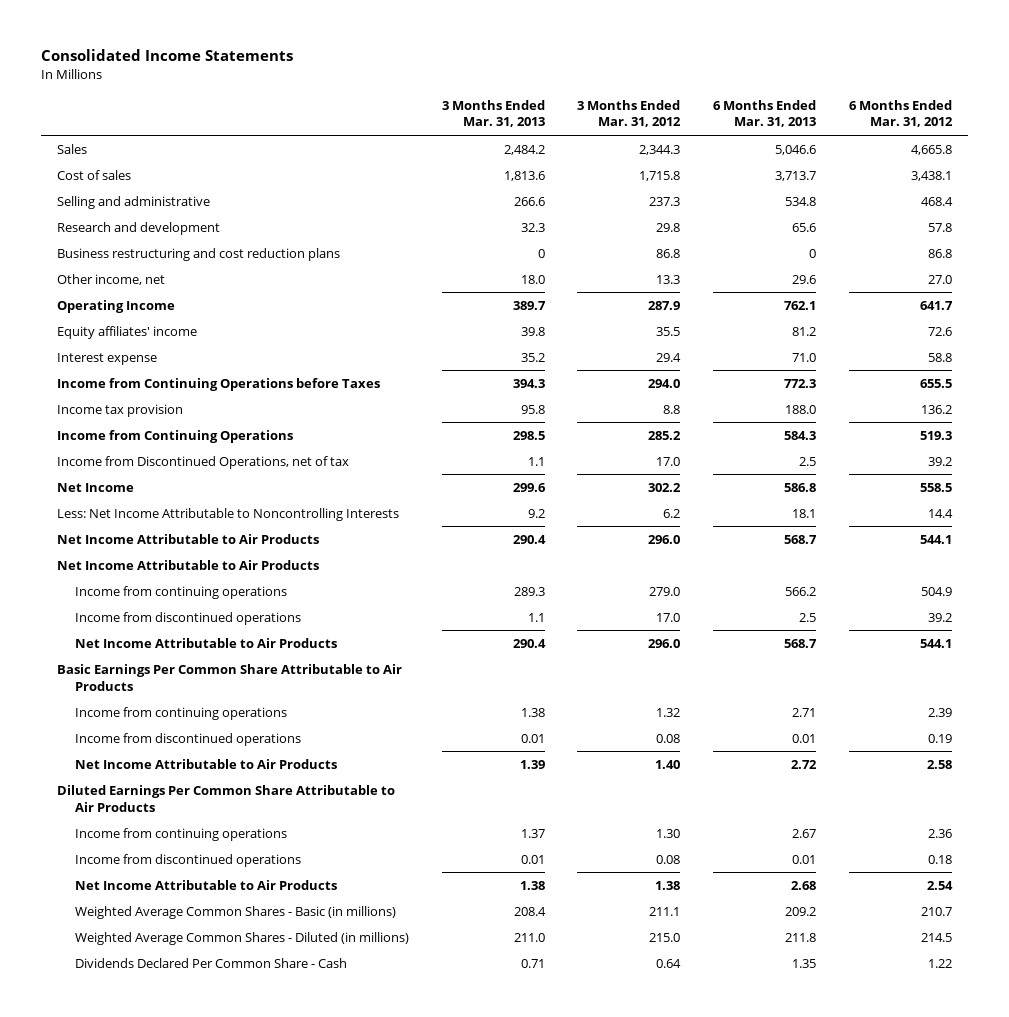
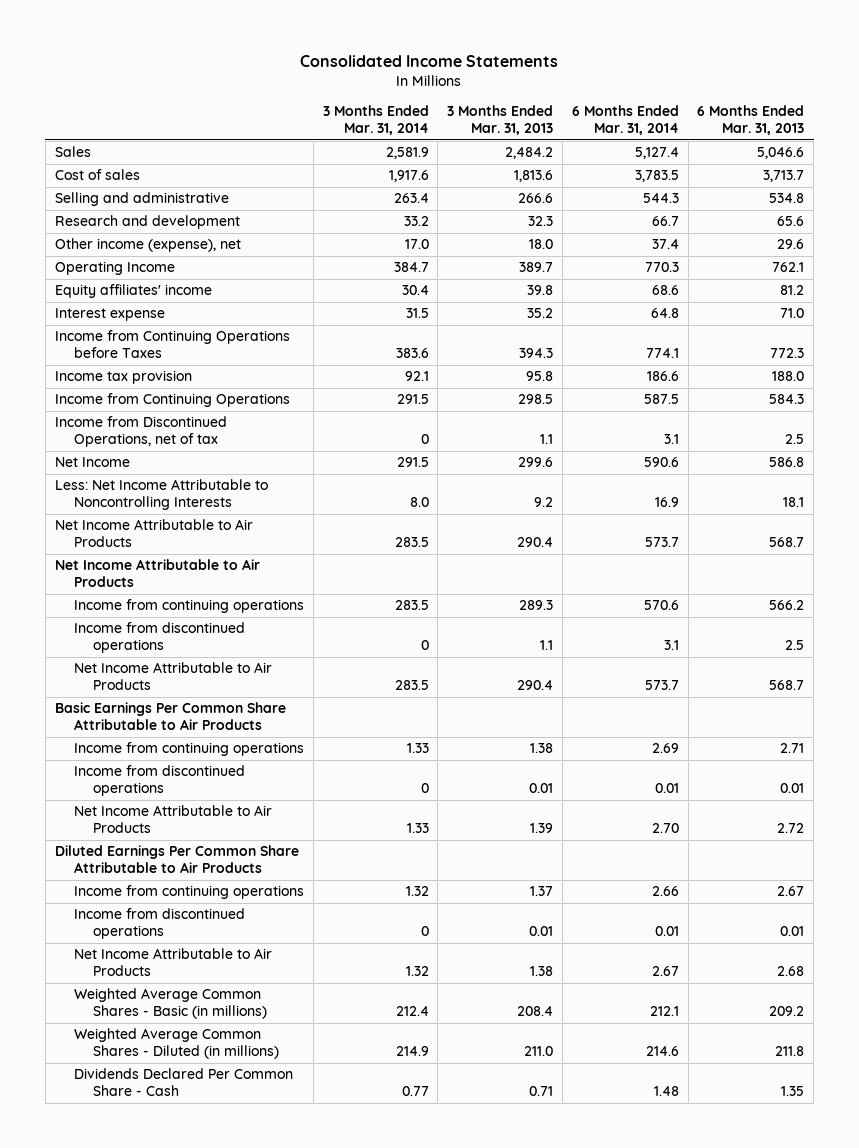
- | 3 Months Ended Mar. 31, 2013 | 3 Months Ended Mar. 31, 2012 | 6 Months Ended Mar. 31, 2013 | 6 Months Ended Mar. 31, 2012
+ | 3 Months Ended Mar. 31, 2014 | 3 Months Ended Mar. 31, 2013 | 6 Months Ended Mar. 31, 2014 | 6 Months Ended Mar. 31, 2013
- Business restructuring and cost reduction plans | 0 | 86.8 | 0 | 86.8
- Other income, net | 18.0 | 13.3 | 29.6 | 27.0
+ Other income (expense), net | 17.0 | 18.0 | 37.4 | 29.6

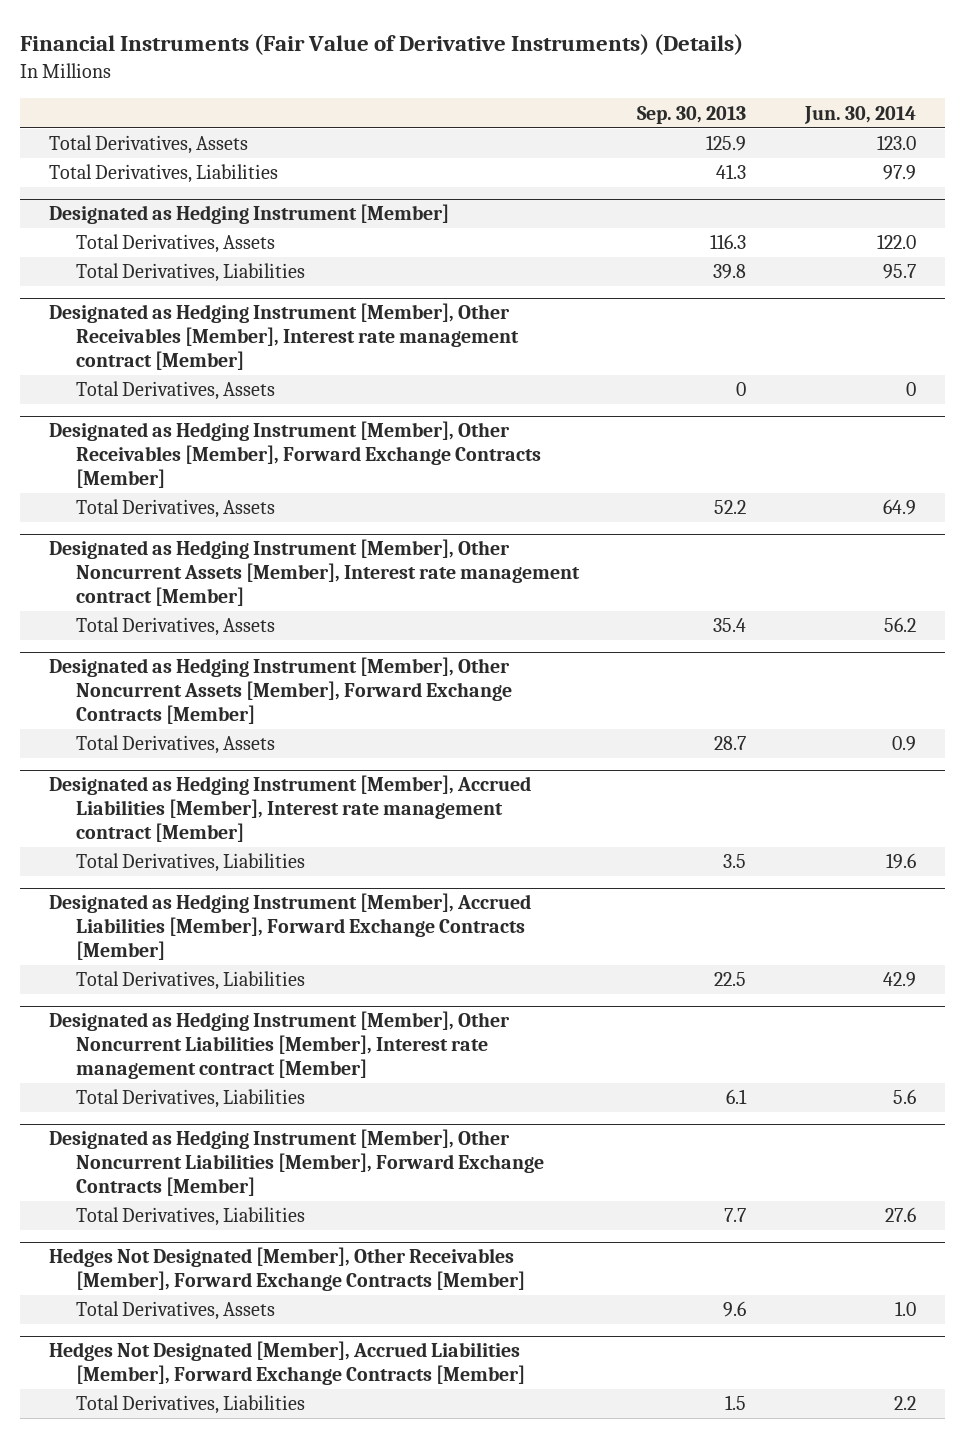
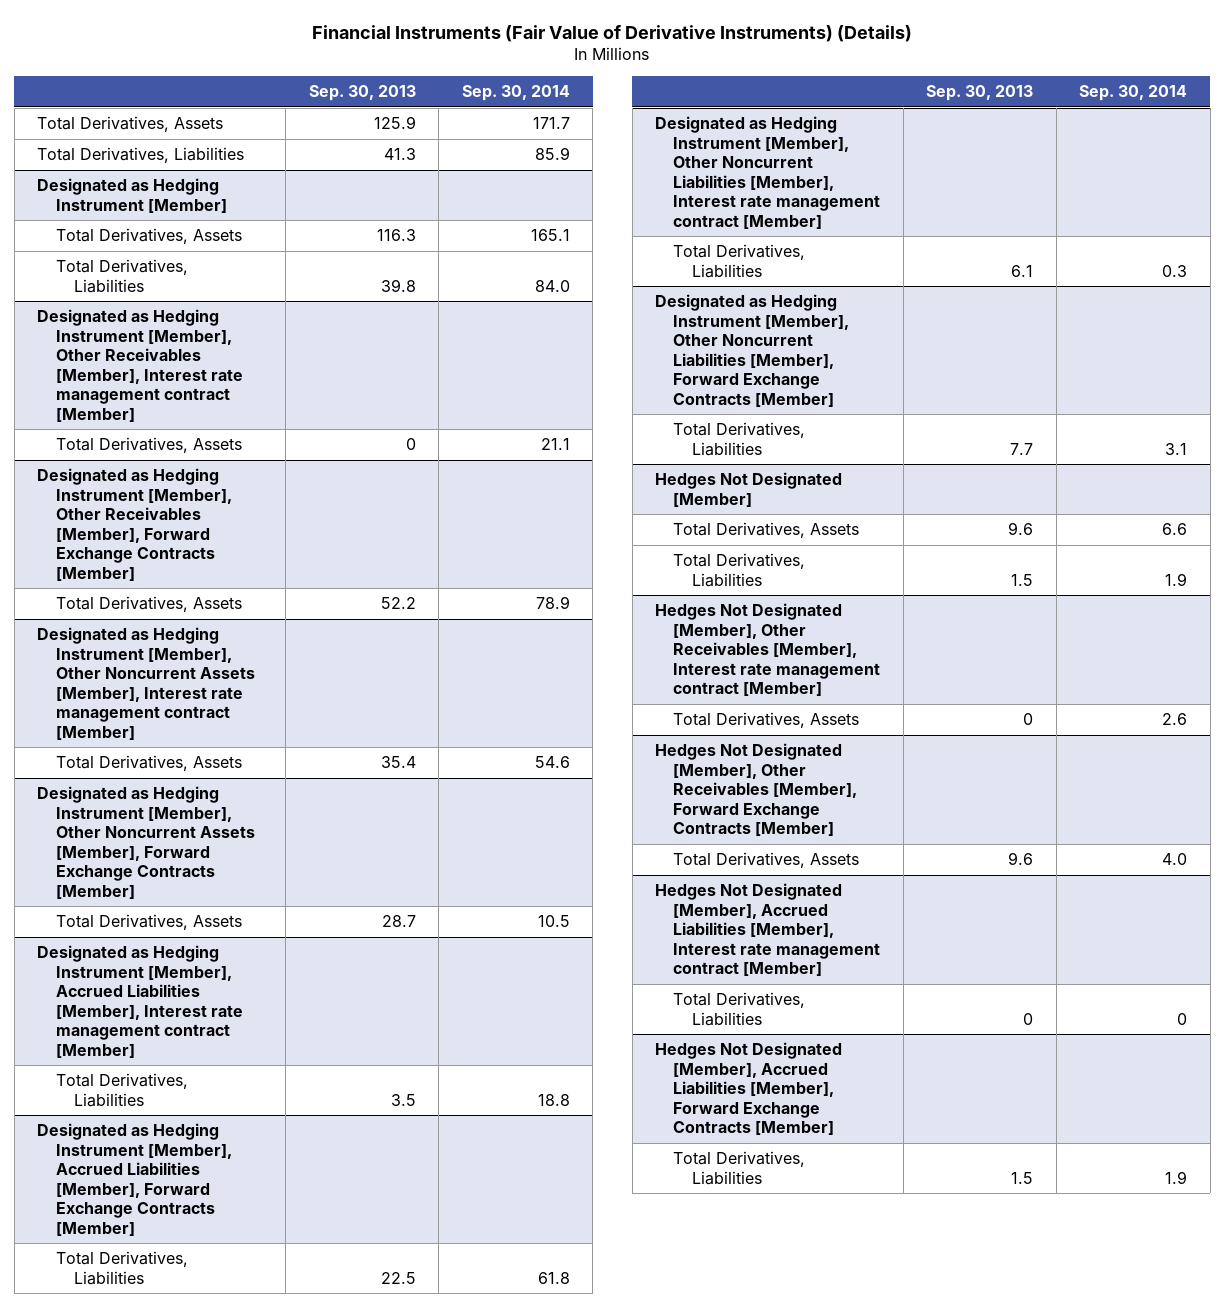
- | Sep. 30, 2013 | Jun. 30, 2014
+ | Sep. 30, 2013 | Sep. 30, 2014
+ Hedges Not Designated [Member]
+ Total Derivatives, Assets | 9.6 | 6.6
+ Total Derivatives, Liabilities | 1.5 | 1.9
+ Hedges Not Designated [Member], Other Receivables [Member], Interest rate management contract [Member]
+ Total Derivatives, Assets | 0 | 2.6
+ Hedges Not Designated [Member], Accrued Liabilities [Member], Interest rate management contract [Member]
+ Total Derivatives, Liabilities | 0 | 0

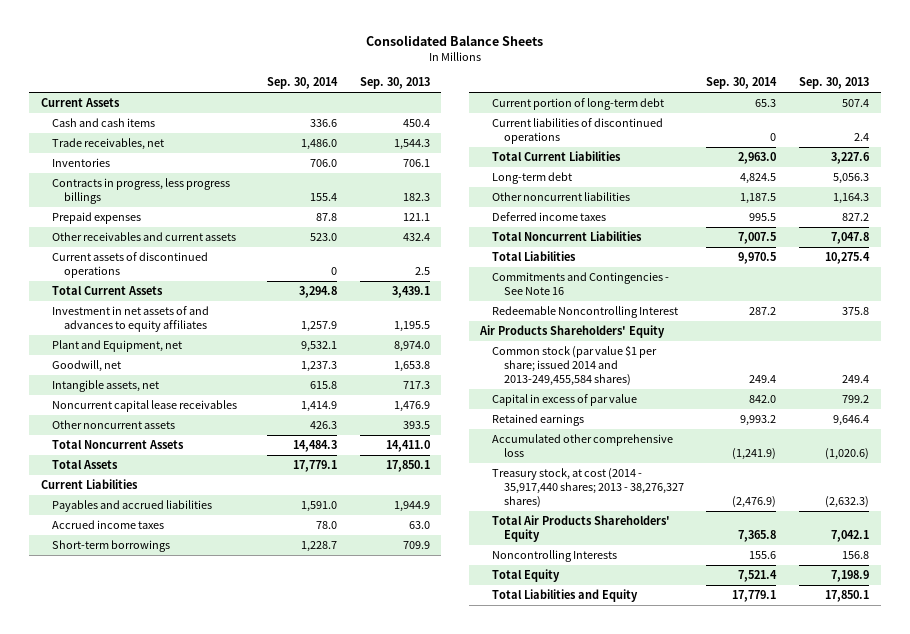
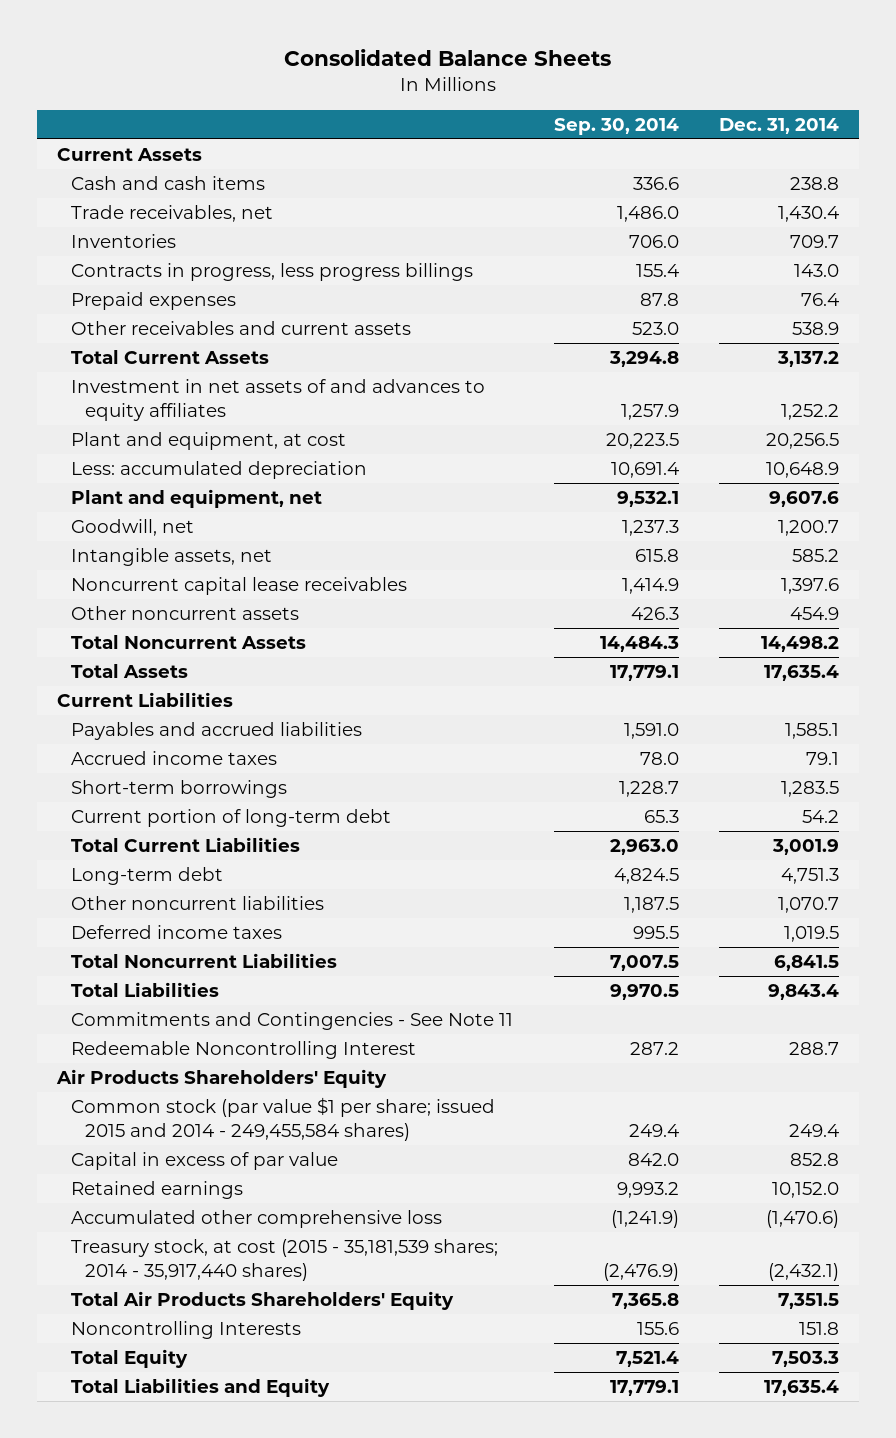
- | Sep. 30, 2014 | Sep. 30, 2013
+ | Sep. 30, 2014 | Dec. 31, 2014
- Current assets of discontinued operations | 0 | 2.5
- Plant and Equipment, net | 9,532.1 | 8,974.0
+ Plant and equipment, at cost | 20,223.5 | 20,256.5
+ Less: accumulated depreciation | 10,691.4 | 10,648.9
+ Plant and equipment, net | 9,532.1 | 9,607.6
- Current liabilities of discontinued operations | 0 | 2.4
- Commitments and Contingencies - See Note 16
+ Commitments and Contingencies - See Note 11
- Common stock (par value $1 per share; issued 2014 and 2013-249,455,584 shares) | 249.4 | 249.4
+ Common stock (par value $1 per share; issued 2015 and 2014 - 249,455,584 shares) | 249.4 | 249.4
- Treasury stock, at cost (2014 - 35,917,440 shares; 2013 - 38,276,327 shares) | (2,476.9) | (2,632.3)
+ Treasury stock, at cost (2015 - 35,181,539 shares; 2014 - 35,917,440 shares) | (2,476.9) | (2,432.1)

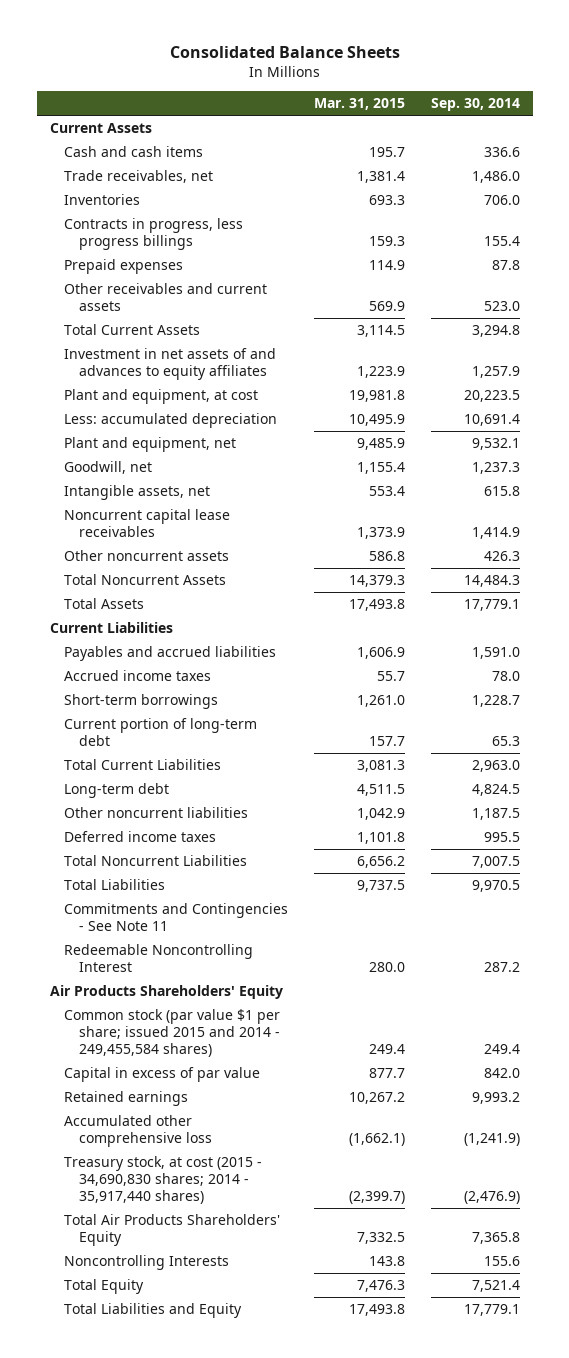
- | Sep. 30, 2014 | Dec. 31, 2014
+ | Mar. 31, 2015 | Sep. 30, 2014
- Treasury stock, at cost (2015 - 35,181,539 shares; 2014 - 35,917,440 shares) | (2,476.9) | (2,432.1)
+ Treasury stock, at cost (2015 - 34,690,830 shares; 2014 - 35,917,440 shares) | (2,399.7) | (2,476.9)

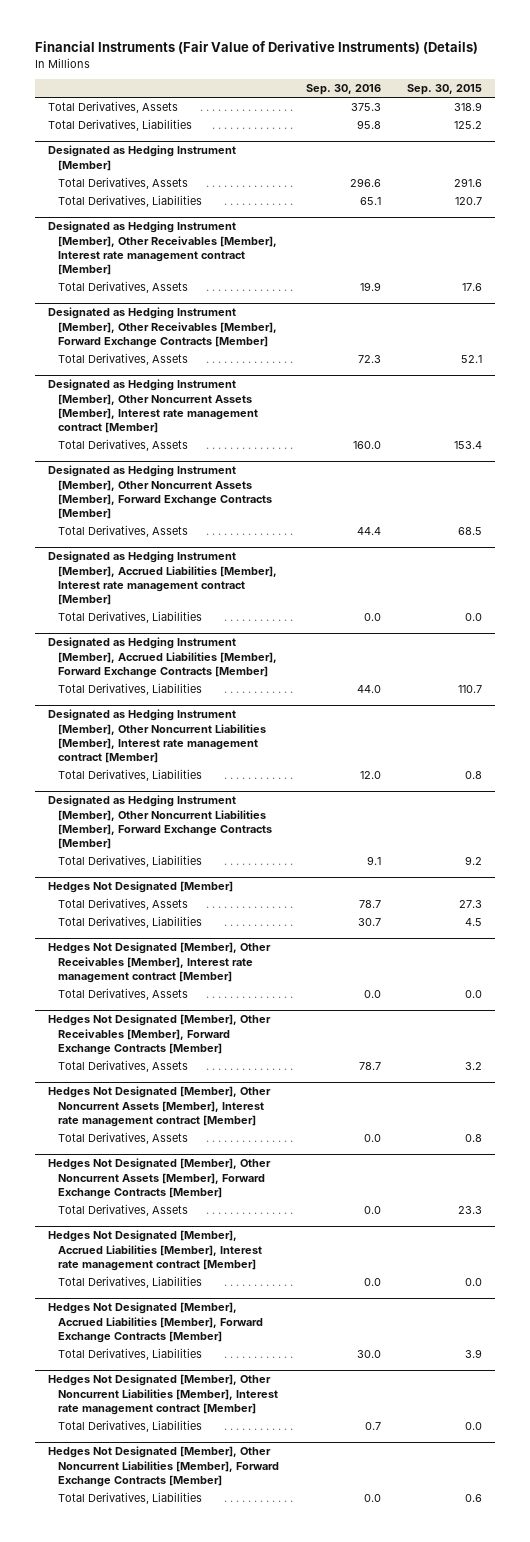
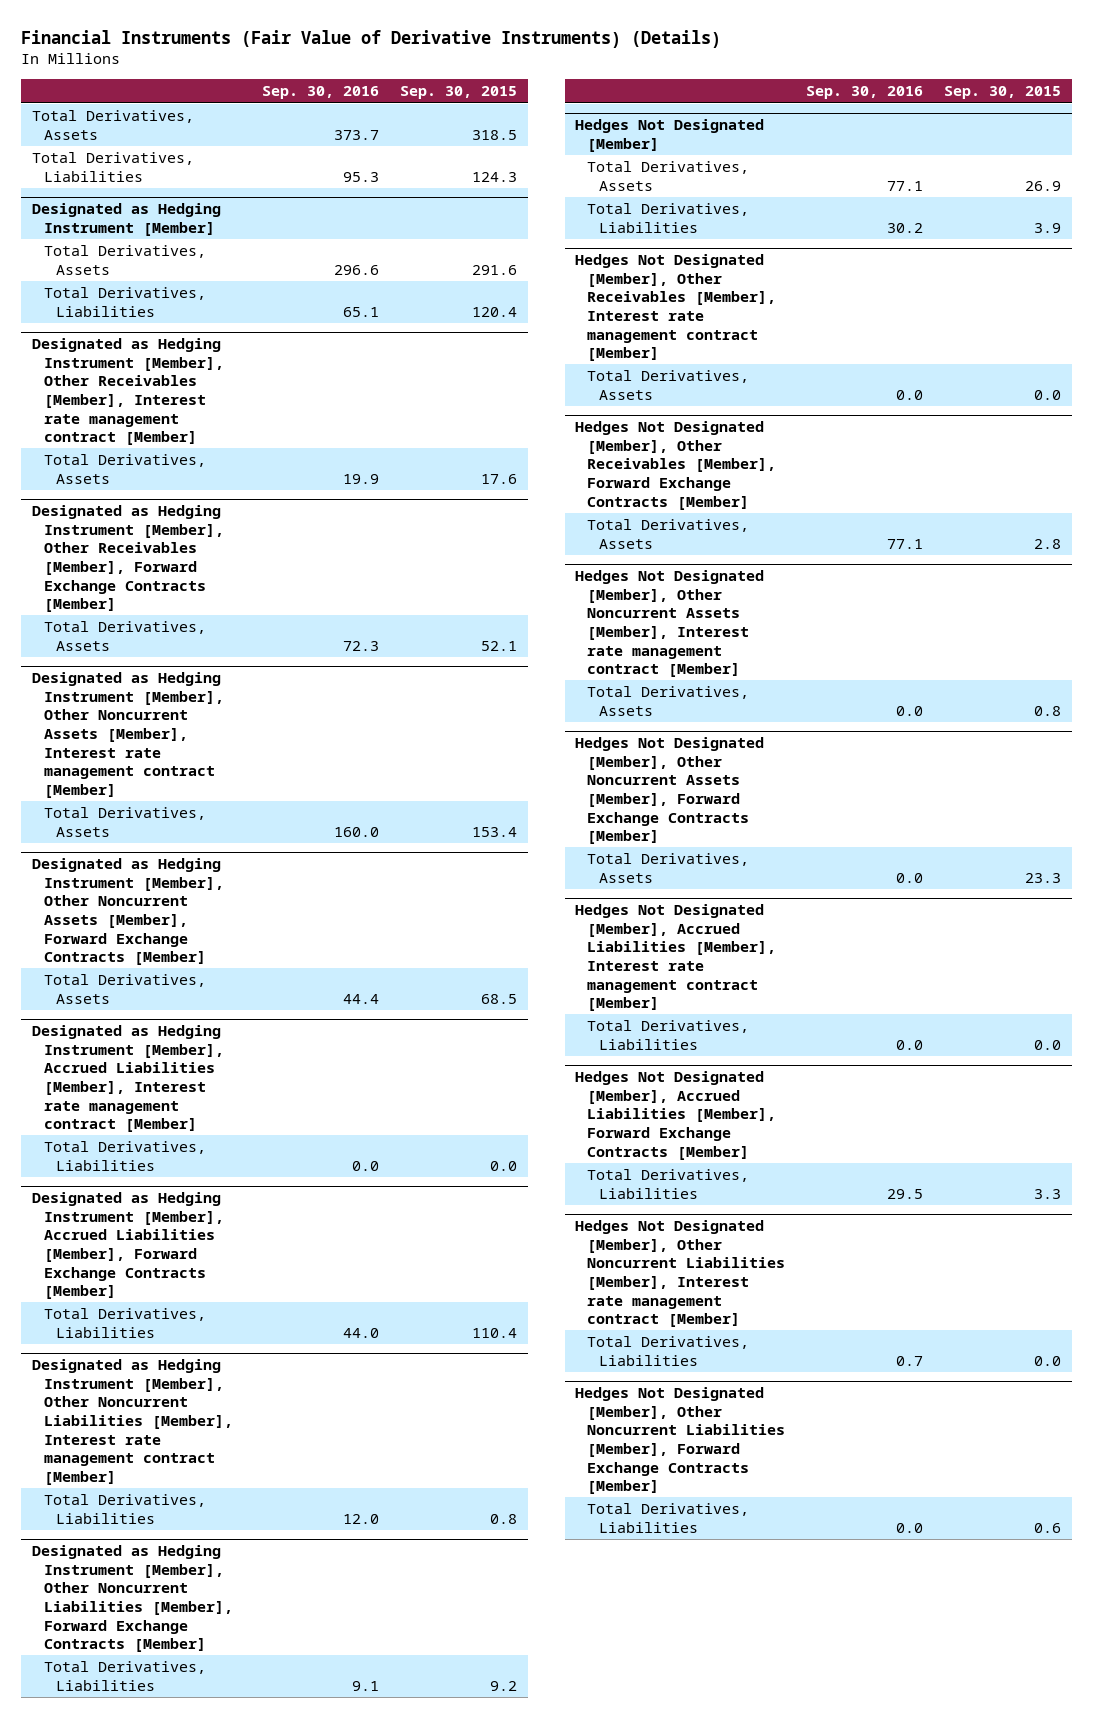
- Total Derivatives, Assets | 375.3 | 318.9
- Total Derivatives, Liabilities | 95.8 | 125.2
+ Total Derivatives, Assets | 373.7 | 318.5
+ Total Derivatives, Liabilities | 95.3 | 124.3
@ Designated as Hedging Instrument [Member]
- Total Derivatives, Liabilities | 65.1 | 120.7
+ Total Derivatives, Liabilities | 65.1 | 120.4
@ Designated as Hedging Instrument [Member], Accrued Liabilities [Member], Forward Exchange Contracts [Member]
- Total Derivatives, Liabilities | 44.0 | 110.7
+ Total Derivatives, Liabilities | 44.0 | 110.4
@ Hedges Not Designated [Member]
- Total Derivatives, Assets | 78.7 | 27.3
- Total Derivatives, Liabilities | 30.7 | 4.5
+ Total Derivatives, Assets | 77.1 | 26.9
+ Total Derivatives, Liabilities | 30.2 | 3.9
@ Hedges Not Designated [Member], Other Receivables [Member], Forward Exchange Contracts [Member]
- Total Derivatives, Assets | 78.7 | 3.2
+ Total Derivatives, Assets | 77.1 | 2.8
@ Hedges Not Designated [Member], Accrued Liabilities [Member], Forward Exchange Contracts [Member]
- Total Derivatives, Liabilities | 30.0 | 3.9
+ Total Derivatives, Liabilities | 29.5 | 3.3

